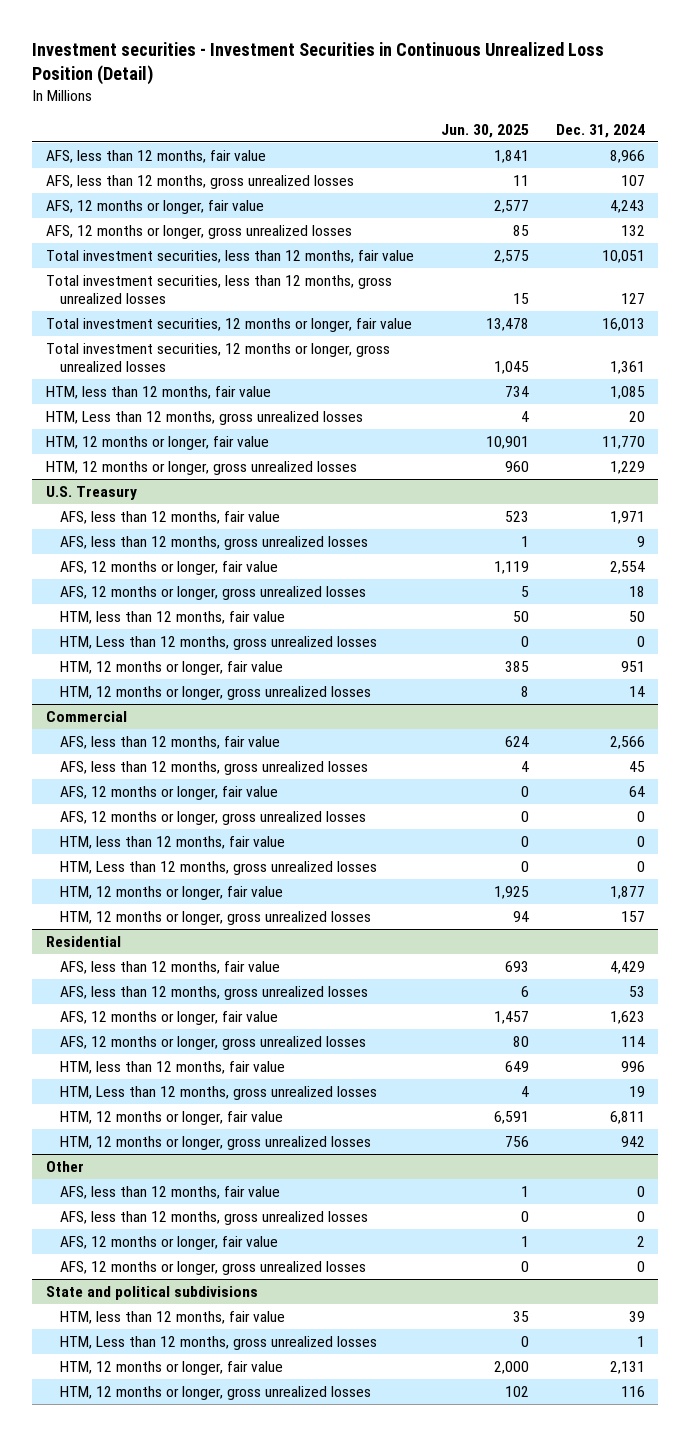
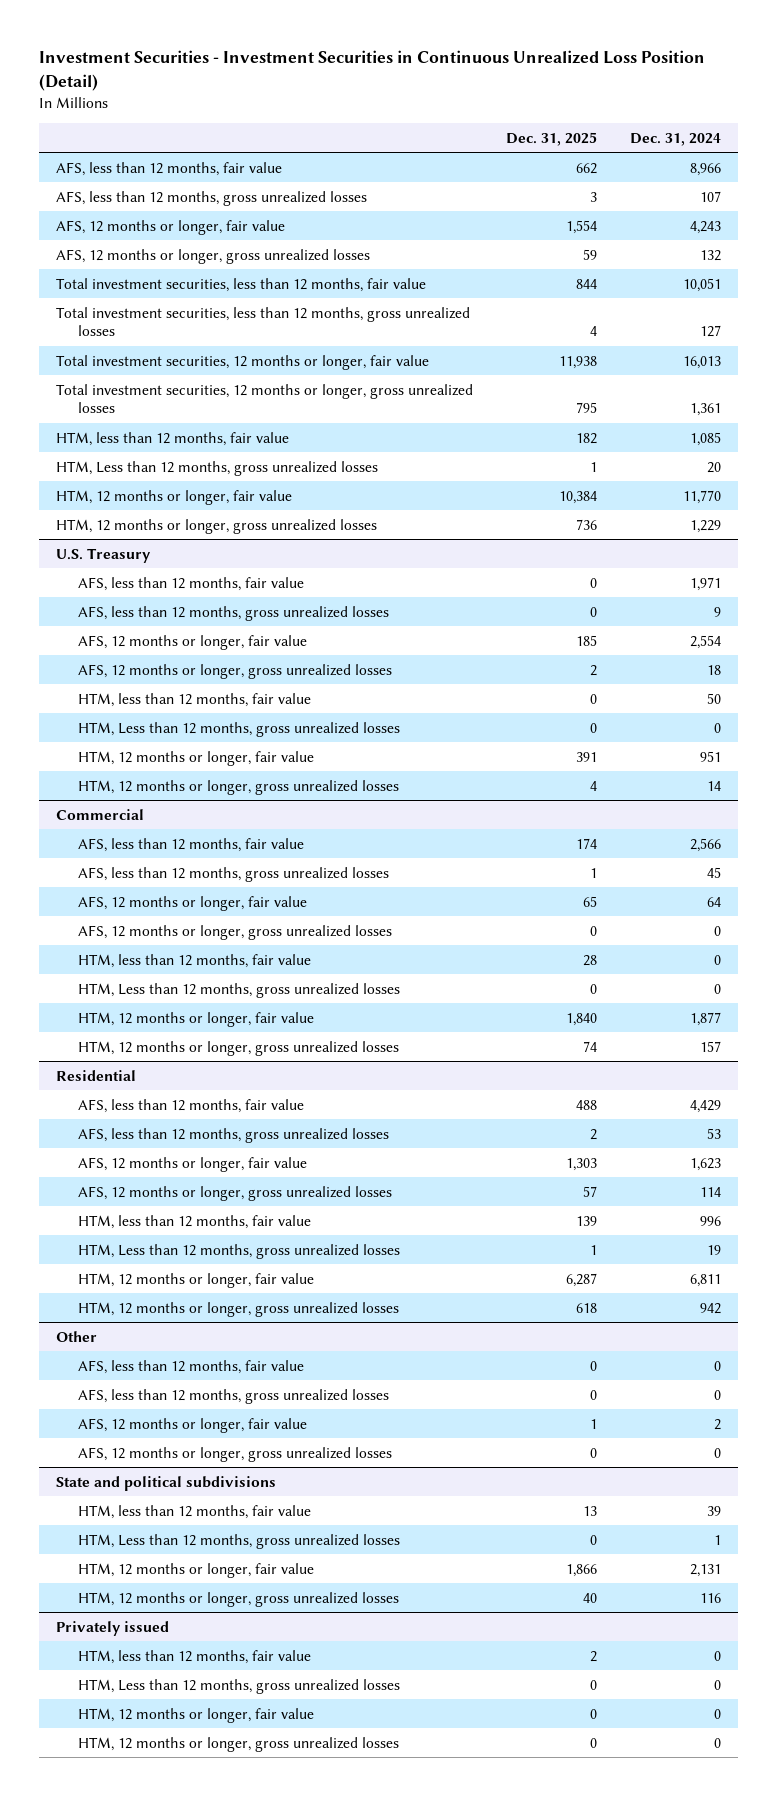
- Investment securities - Investment Securities in Continuous Unrealized Loss Position (Detail)
+ Investment Securities - Investment Securities in Continuous Unrealized Loss Position (Detail)
- | Jun. 30, 2025 | Dec. 31, 2024
+ | Dec. 31, 2025 | Dec. 31, 2024
+ Privately issued
+ HTM, less than 12 months, fair value | 2 | 0
+ HTM, Less than 12 months, gross unrealized losses | 0 | 0
+ HTM, 12 months or longer, fair value | 0 | 0
+ HTM, 12 months or longer, gross unrealized losses | 0 | 0

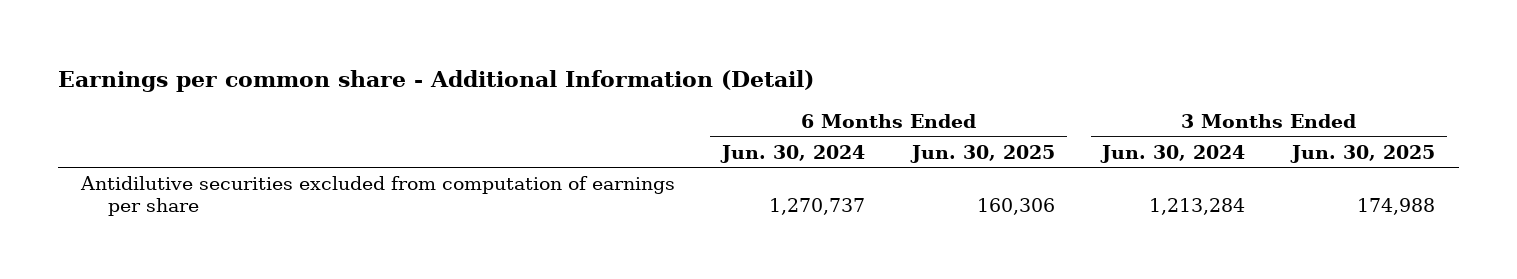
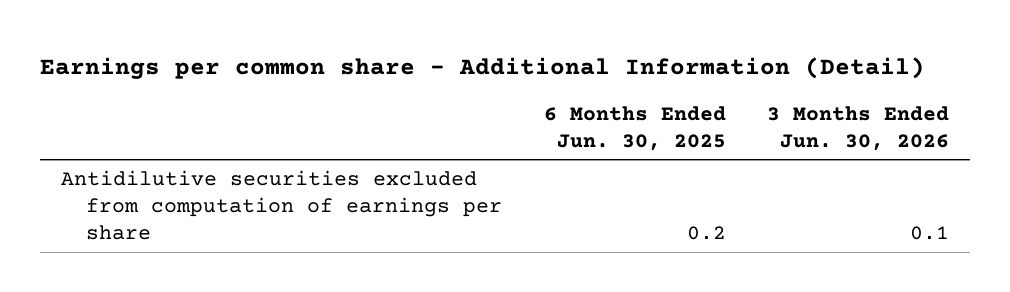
- | 6 Months Ended Jun. 30, 2024 | 6 Months Ended Jun. 30, 2025 | 3 Months Ended Jun. 30, 2024 | 3 Months Ended Jun. 30, 2025
+ | 6 Months Ended Jun. 30, 2025 | 3 Months Ended Jun. 30, 2026
- Antidilutive securities excluded from computation of earnings per share | 1,270,737 | 160,306 | 1,213,284 | 174,988
+ Antidilutive securities excluded from computation of earnings per share | 0.2 | 0.1

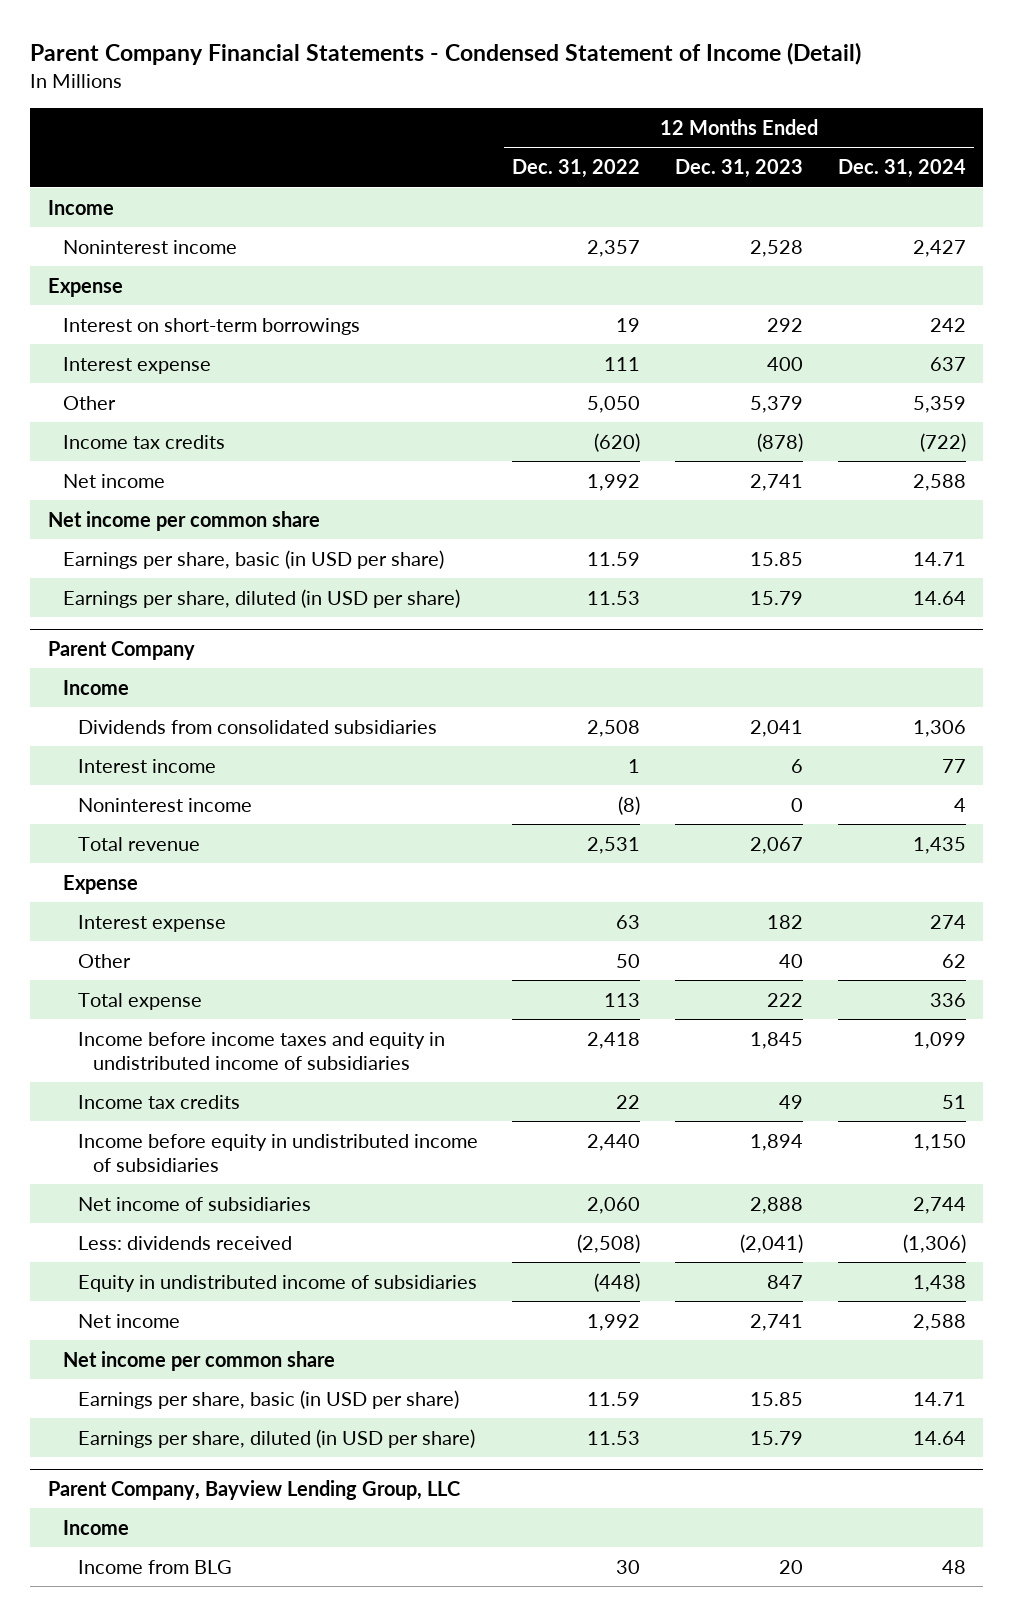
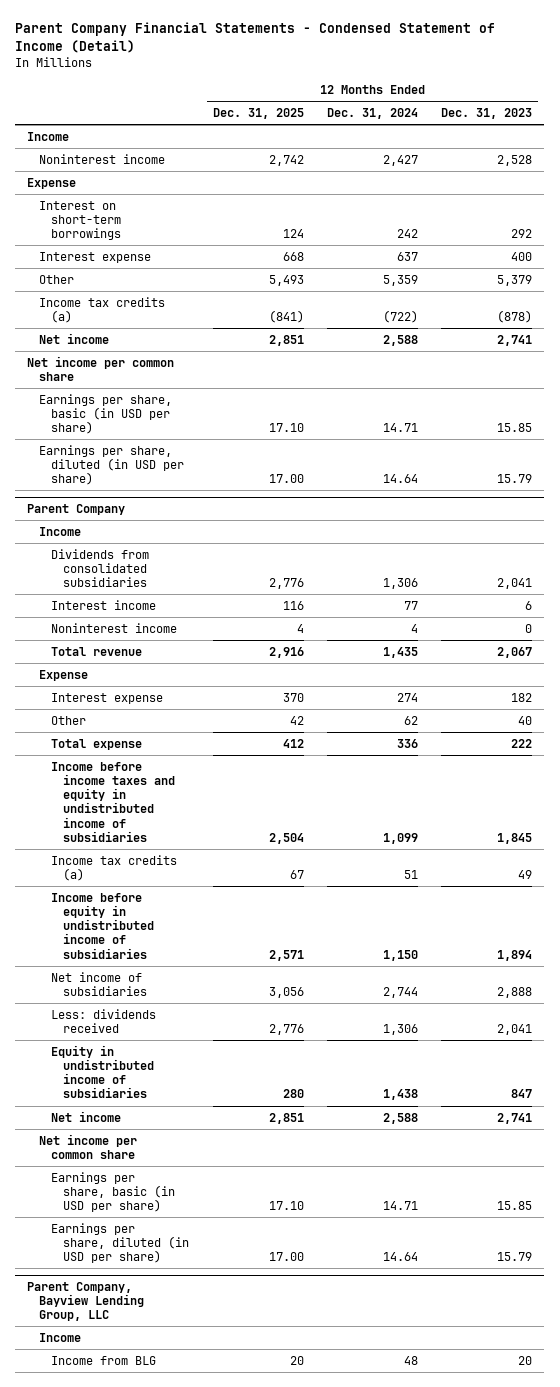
- | 12 Months Ended Dec. 31, 2022 | 12 Months Ended Dec. 31, 2023 | 12 Months Ended Dec. 31, 2024
+ | 12 Months Ended Dec. 31, 2025 | 12 Months Ended Dec. 31, 2024 | 12 Months Ended Dec. 31, 2023
- Income tax credits | (620) | (878) | (722)
+ Income tax credits (a) | (841) | (722) | (878)
@ Parent Company
- Income tax credits | 22 | 49 | 51
+ Income tax credits (a) | 67 | 51 | 49
- Less: dividends received | (2,508) | (2,041) | (1,306)
+ Less: dividends received | 2,776 | 1,306 | 2,041

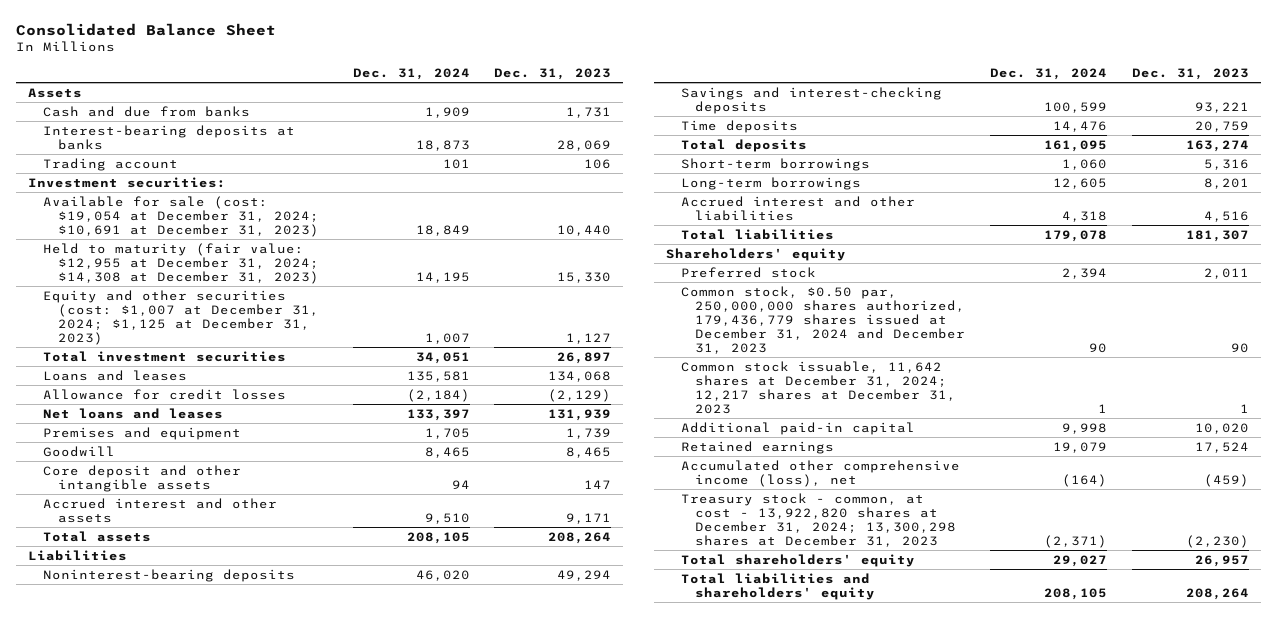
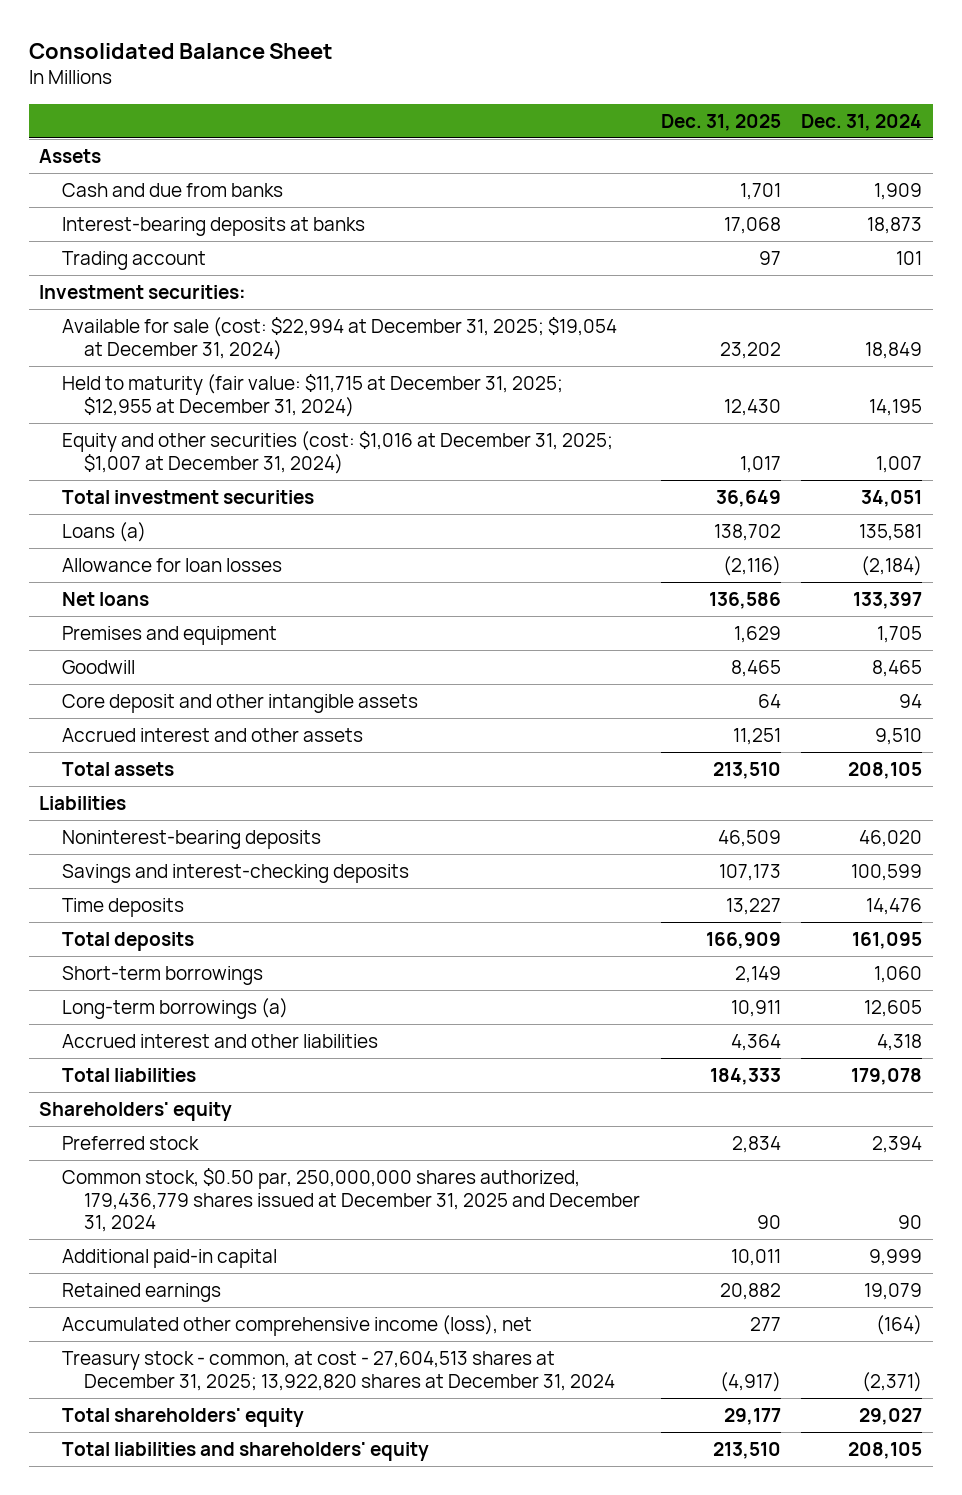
- | Dec. 31, 2024 | Dec. 31, 2023
+ | Dec. 31, 2025 | Dec. 31, 2024
- Available for sale (cost: $19,054 at December 31, 2024; $10,691 at December 31, 2023) | 18,849 | 10,440
- Held to maturity (fair value: $12,955 at December 31, 2024; $14,308 at December 31, 2023) | 14,195 | 15,330
- Equity and other securities (cost: $1,007 at December 31, 2024; $1,125 at December 31, 2023) | 1,007 | 1,127
+ Available for sale (cost: $22,994 at December 31, 2025; $19,054 at December 31, 2024) | 23,202 | 18,849
+ Held to maturity (fair value: $11,715 at December 31, 2025; $12,955 at December 31, 2024) | 12,430 | 14,195
+ Equity and other securities (cost: $1,016 at December 31, 2025; $1,007 at December 31, 2024) | 1,017 | 1,007
- Loans and leases | 135,581 | 134,068
- Allowance for credit losses | (2,184) | (2,129)
- Net loans and leases | 133,397 | 131,939
+ Loans (a) | 138,702 | 135,581
+ Allowance for loan losses | (2,116) | (2,184)
+ Net loans | 136,586 | 133,397
- Long-term borrowings | 12,605 | 8,201
+ Long-term borrowings (a) | 10,911 | 12,605
- Common stock, $0.50 par, 250,000,000 shares authorized, 179,436,779 shares issued at December 31, 2024 and December 31, 2023 | 90 | 90
- Common stock issuable, 11,642 shares at December 31, 2024; 12,217 shares at December 31, 2023 | 1 | 1
- Additional paid-in capital | 9,998 | 10,020
+ Common stock, $0.50 par, 250,000,000 shares authorized, 179,436,779 shares issued at December 31, 2025 and December 31, 2024 | 90 | 90
+ Additional paid-in capital | 10,011 | 9,999
- Treasury stock - common, at cost - 13,922,820 shares at December 31, 2024; 13,300,298 shares at December 31, 2023 | (2,371) | (2,230)
+ Treasury stock - common, at cost - 27,604,513 shares at December 31, 2025; 13,922,820 shares at December 31, 2024 | (4,917) | (2,371)

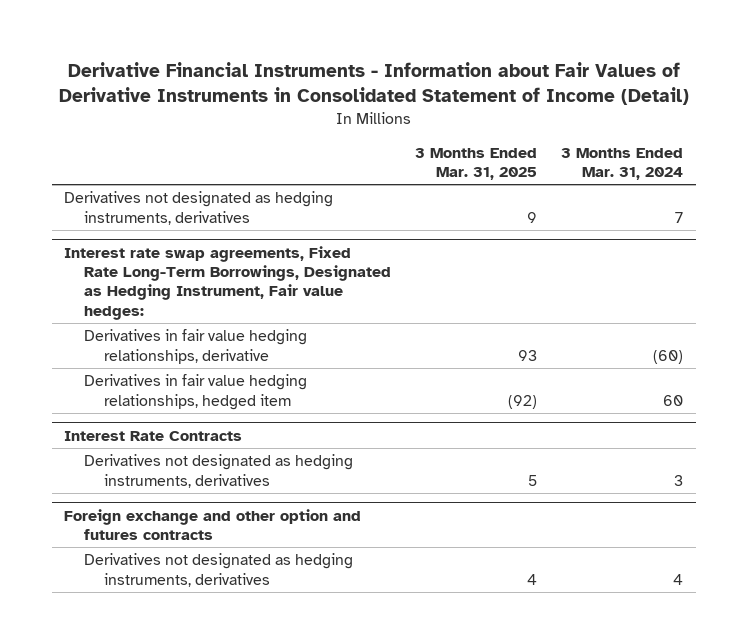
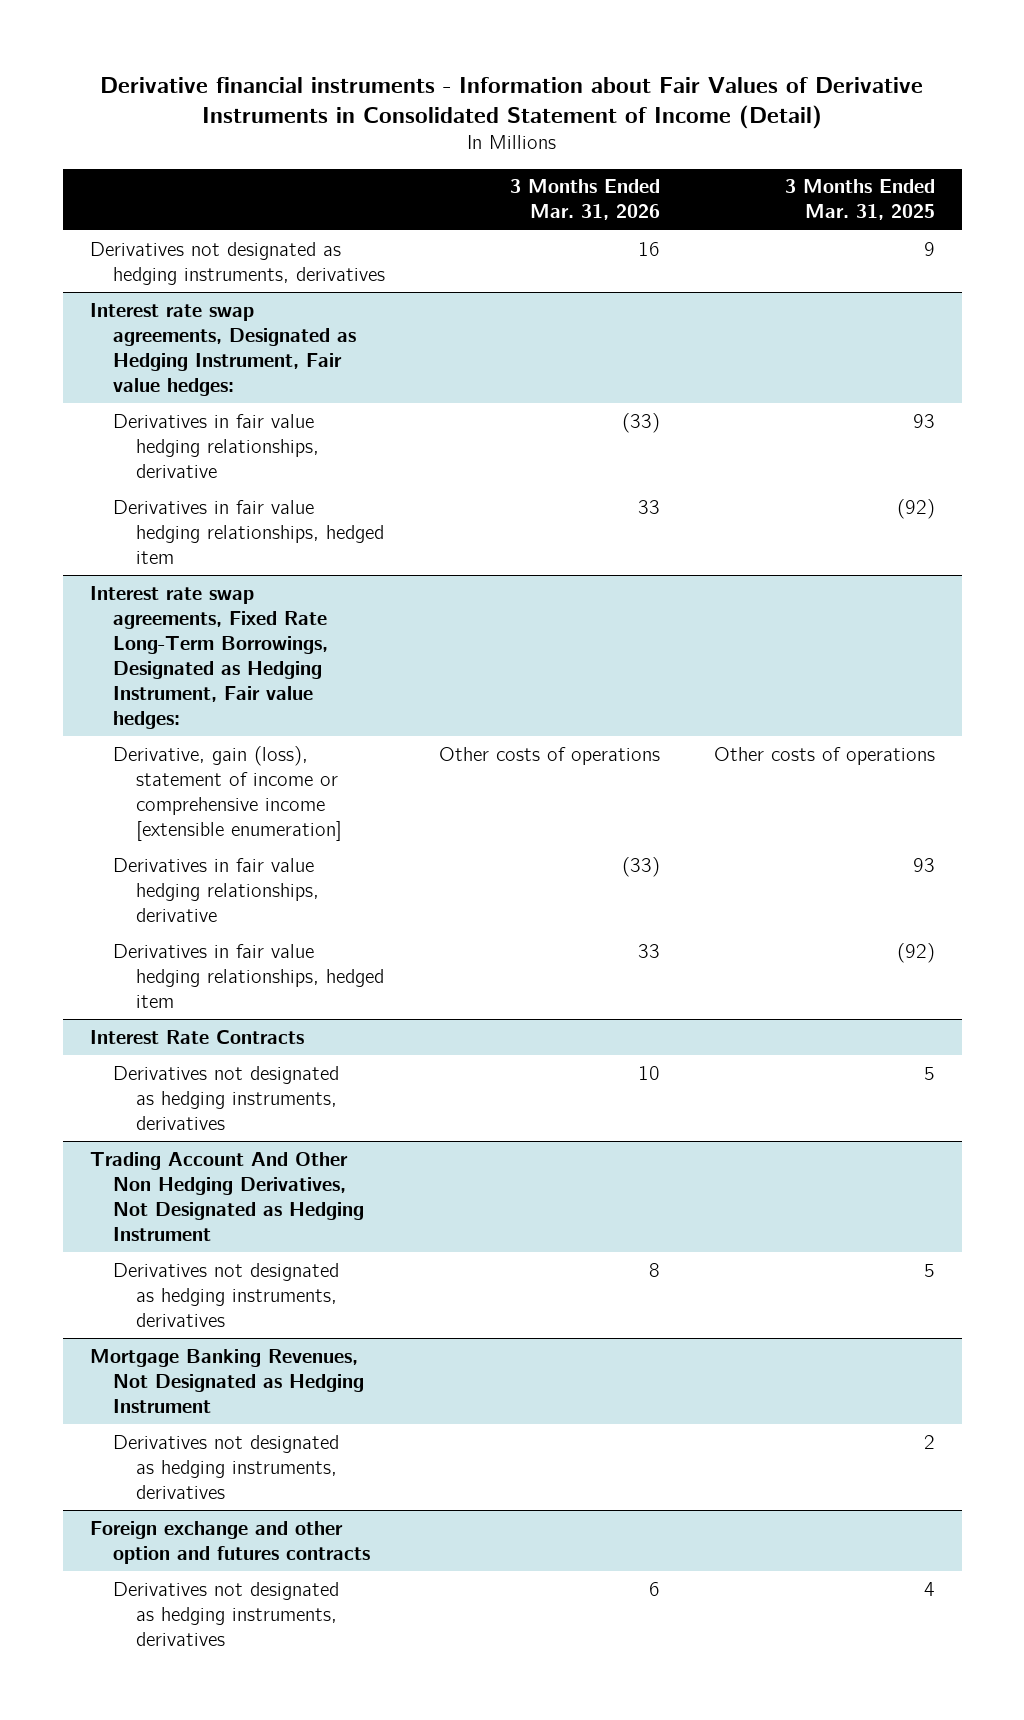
- Derivative Financial Instruments - Information about Fair Values of Derivative Instruments in Consolidated Statement of Income (Detail)
+ Derivative financial instruments - Information about Fair Values of Derivative Instruments in Consolidated Statement of Income (Detail)
- | 3 Months Ended Mar. 31, 2025 | 3 Months Ended Mar. 31, 2024
+ | 3 Months Ended Mar. 31, 2026 | 3 Months Ended Mar. 31, 2025
+ Interest rate swap agreements, Designated as Hedging Instrument, Fair value hedges:
+ Derivatives in fair value hedging relationships, derivative | (33) | 93
+ Derivatives in fair value hedging relationships, hedged item | 33 | (92)
@ Interest rate swap agreements, Fixed Rate Long-Term Borrowings, Designated as Hedging Instrument, Fair value hedges:
+ Derivative, gain (loss), statement of income or comprehensive income [extensible enumeration] | Other costs of operations | Other costs of operations
+ Trading Account And Other Non Hedging Derivatives, Not Designated as Hedging Instrument
+ Derivatives not designated as hedging instruments, derivatives | 8 | 5
+ Mortgage Banking Revenues, Not Designated as Hedging Instrument
+ Derivatives not designated as hedging instruments, derivatives | | 2

